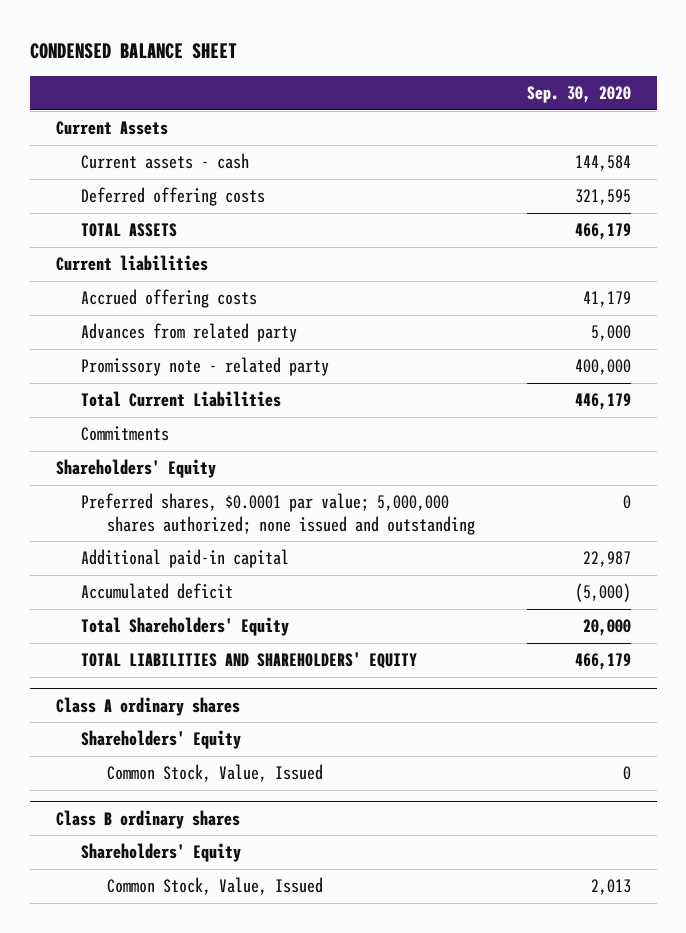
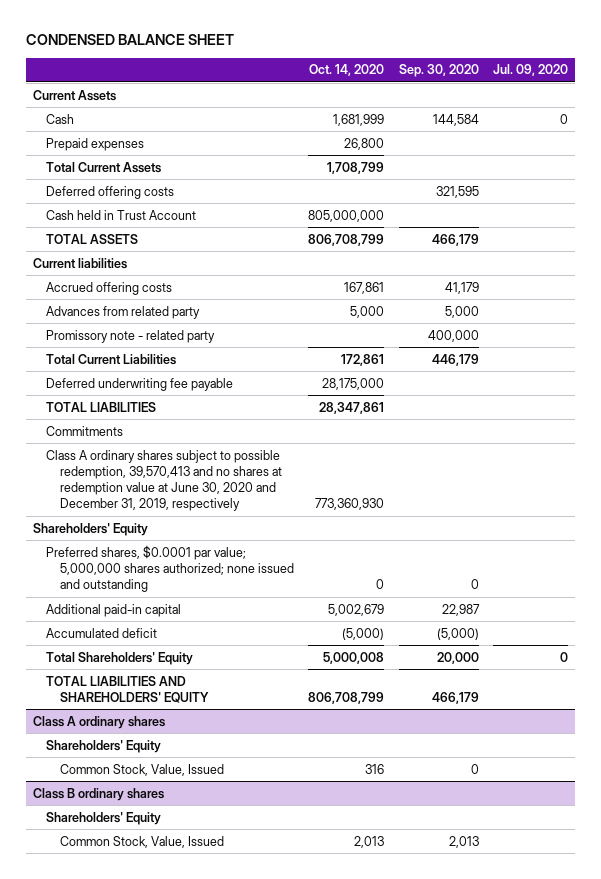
- | Sep. 30, 2020
+ | Oct. 14, 2020 | Sep. 30, 2020 | Jul. 09, 2020
- Current assets - cash | 144,584
+ Cash | 1,681,999 | 144,584 | 0
+ Prepaid expenses | 26,800 | |
+ Total Current Assets | 1,708,799 | |
+ Cash held in Trust Account | 805,000,000 | |
+ Deferred underwriting fee payable | 28,175,000 | |
+ TOTAL LIABILITIES | 28,347,861 | |
+ Class A ordinary shares subject to possible redemption, 39,570,413 and no shares at redemption value at June 30, 2020 and December 31, 2019, respectively | 773,360,930 | |

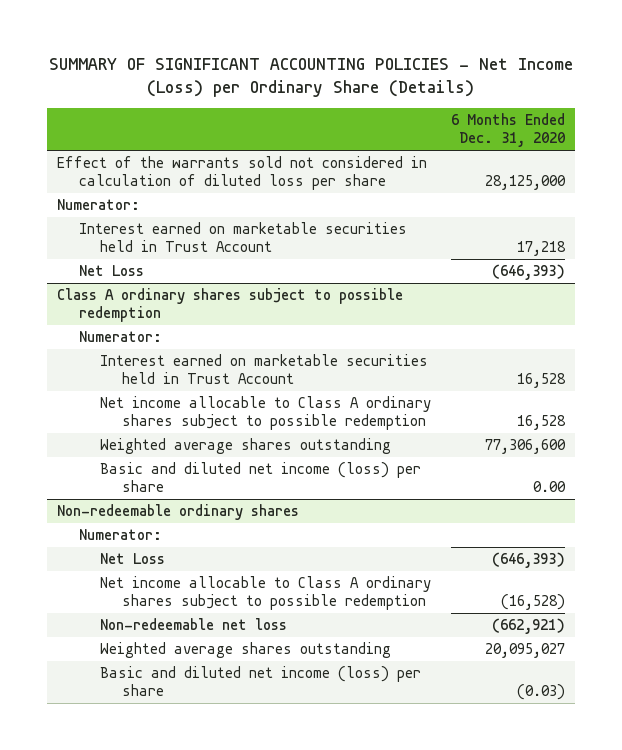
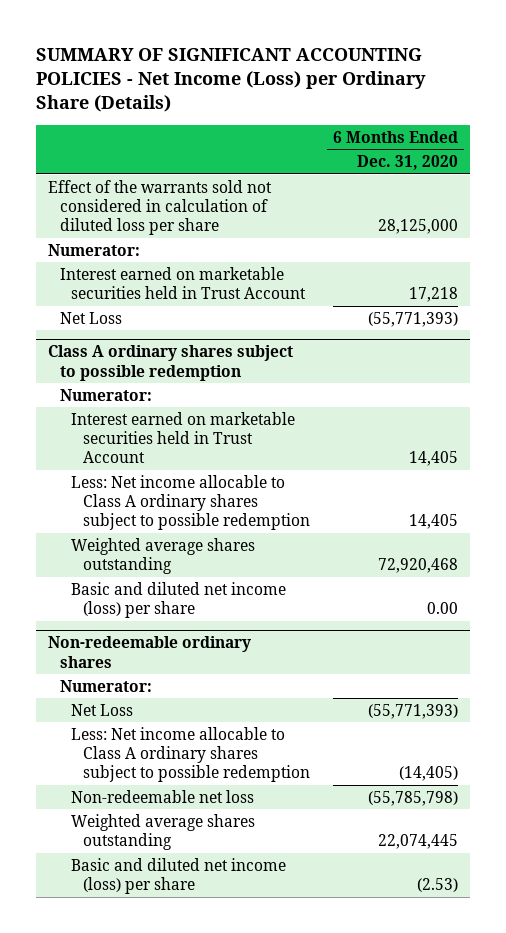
- Net Loss | (646,393)
+ Net Loss | (55,771,393)
@ Class A ordinary shares subject to possible redemption
- Interest earned on marketable securities held in Trust Account | 16,528
- Net income allocable to Class A ordinary shares subject to possible redemption | 16,528
- Weighted average shares outstanding | 77,306,600
+ Interest earned on marketable securities held in Trust Account | 14,405
+ Less: Net income allocable to Class A ordinary shares subject to possible redemption | 14,405
+ Weighted average shares outstanding | 72,920,468
@ Non-redeemable ordinary shares
- Net Loss | (646,393)
- Net income allocable to Class A ordinary shares subject to possible redemption | (16,528)
- Non-redeemable net loss | (662,921)
- Weighted average shares outstanding | 20,095,027
- Basic and diluted net income (loss) per share | (0.03)
+ Net Loss | (55,771,393)
+ Less: Net income allocable to Class A ordinary shares subject to possible redemption | (14,405)
+ Non-redeemable net loss | (55,785,798)
+ Weighted average shares outstanding | 22,074,445
+ Basic and diluted net income (loss) per share | (2.53)

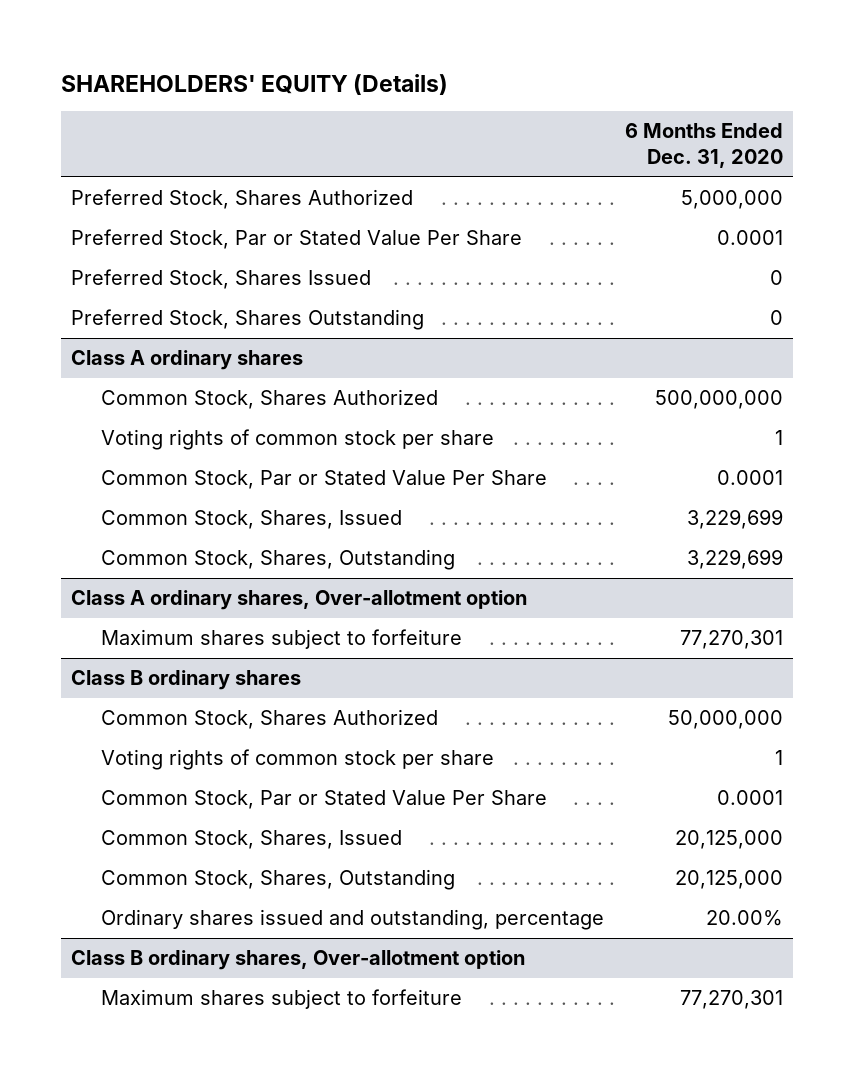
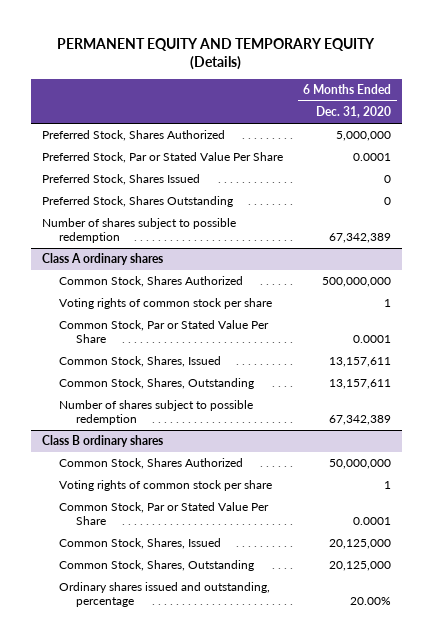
- SHAREHOLDERS' EQUITY (Details)
+ PERMANENT EQUITY AND TEMPORARY EQUITY (Details)
+ Number of shares subject to possible redemption | 67,342,389
@ Class A ordinary shares
- Common Stock, Shares, Issued | 3,229,699
- Common Stock, Shares, Outstanding | 3,229,699
- Class A ordinary shares, Over-allotment option
- Maximum shares subject to forfeiture | 77,270,301
@ Class A ordinary shares
+ Common Stock, Shares, Issued | 13,157,611
+ Common Stock, Shares, Outstanding | 13,157,611
+ Number of shares subject to possible redemption | 67,342,389
- Class B ordinary shares, Over-allotment option
- Maximum shares subject to forfeiture | 77,270,301

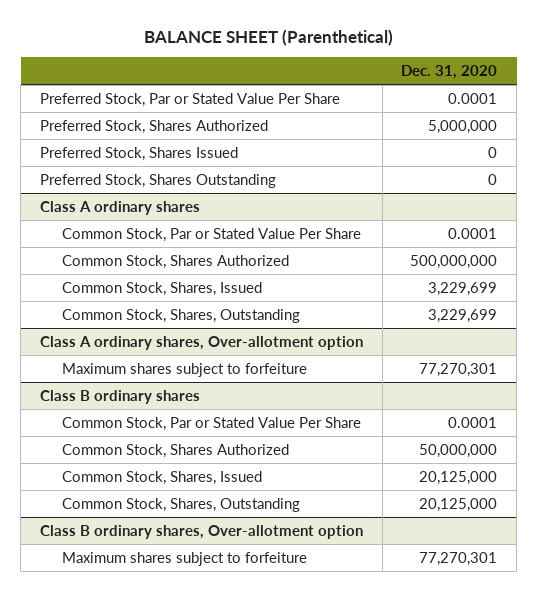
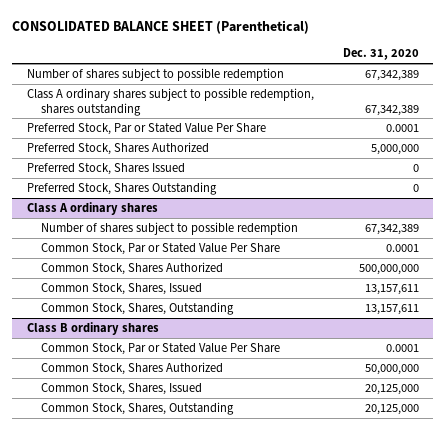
- BALANCE SHEET (Parenthetical)
+ CONSOLIDATED BALANCE SHEET (Parenthetical)
+ Number of shares subject to possible redemption | 67,342,389
+ Class A ordinary shares subject to possible redemption, shares outstanding | 67,342,389
@ Class A ordinary shares
+ Number of shares subject to possible redemption | 67,342,389
- Common Stock, Shares, Issued | 3,229,699
- Common Stock, Shares, Outstanding | 3,229,699
- Class A ordinary shares, Over-allotment option
- Maximum shares subject to forfeiture | 77,270,301
@ Class A ordinary shares
+ Common Stock, Shares, Issued | 13,157,611
+ Common Stock, Shares, Outstanding | 13,157,611
- Class B ordinary shares, Over-allotment option
- Maximum shares subject to forfeiture | 77,270,301

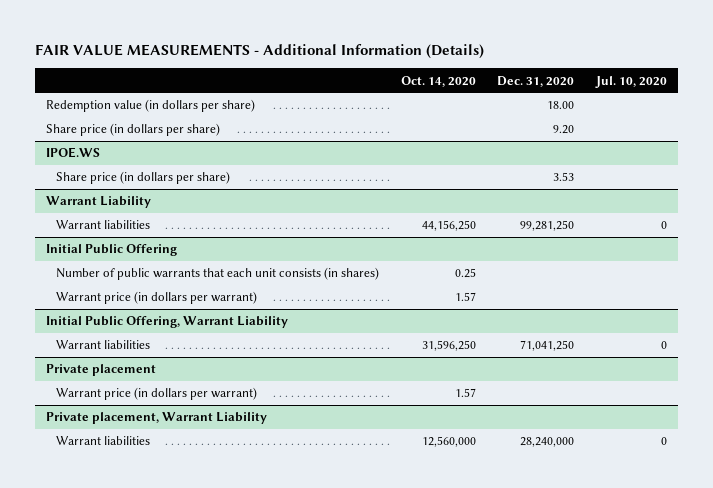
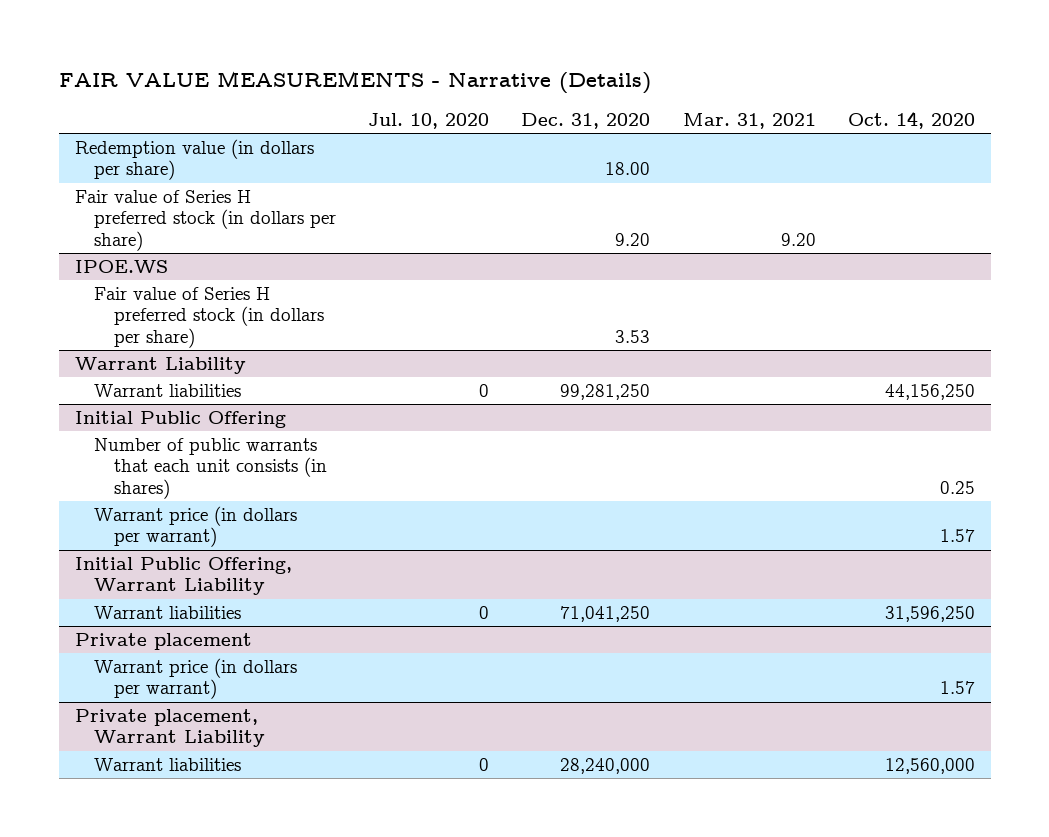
- FAIR VALUE MEASUREMENTS - Additional Information (Details)
+ FAIR VALUE MEASUREMENTS - Narrative (Details)
- | Oct. 14, 2020 | Dec. 31, 2020 | Jul. 10, 2020
+ | Jul. 10, 2020 | Dec. 31, 2020 | Mar. 31, 2021 | Oct. 14, 2020
- Share price (in dollars per share) | | 9.20 |
+ Fair value of Series H preferred stock (in dollars per share) | | 9.20 | 9.20 |
@ IPOE.WS
- Share price (in dollars per share) | | 3.53 |
+ Fair value of Series H preferred stock (in dollars per share) | | 3.53 | |

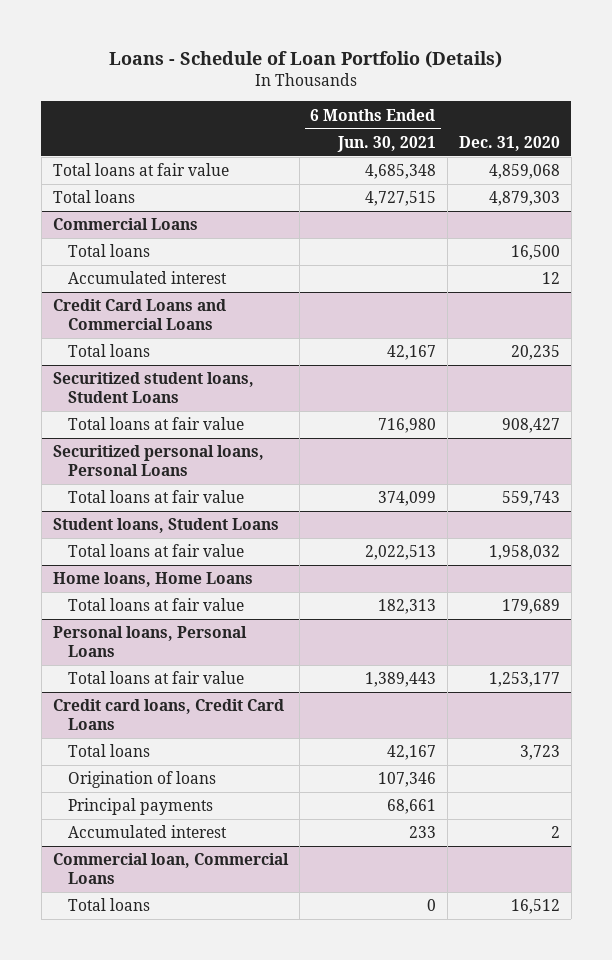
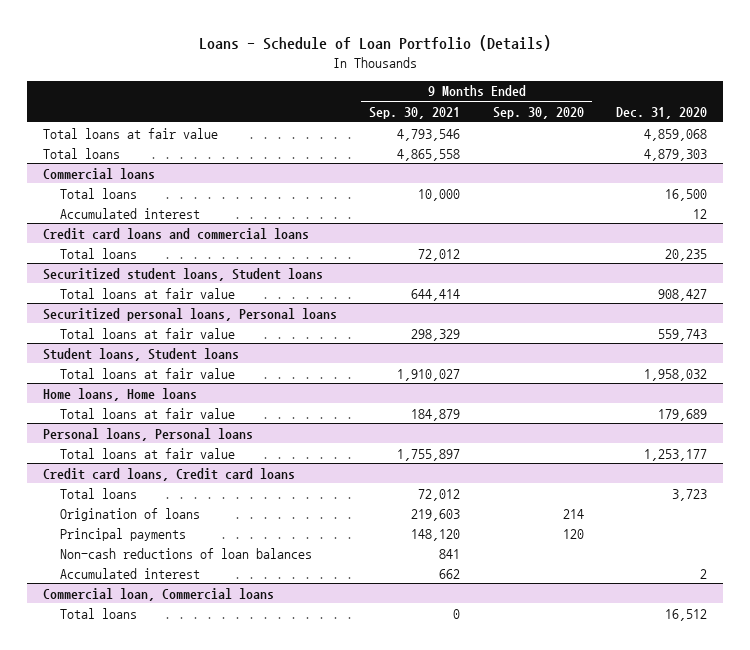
- | 6 Months Ended Jun. 30, 2021 | Dec. 31, 2020
+ | 9 Months Ended Sep. 30, 2021 | 9 Months Ended Sep. 30, 2020 | Dec. 31, 2020
- Commercial Loans
+ Commercial loans
- Credit Card Loans and Commercial Loans
+ Credit card loans and commercial loans
- Securitized student loans, Student Loans
+ Securitized student loans, Student loans
- Securitized personal loans, Personal Loans
+ Securitized personal loans, Personal loans
- Student loans, Student Loans
+ Student loans, Student loans
- Home loans, Home Loans
+ Home loans, Home loans
- Personal loans, Personal Loans
+ Personal loans, Personal loans
- Credit card loans, Credit Card Loans
+ Credit card loans, Credit card loans
+ Non-cash reductions of loan balances | 841 | |
- Commercial loan, Commercial Loans
+ Commercial loan, Commercial loans

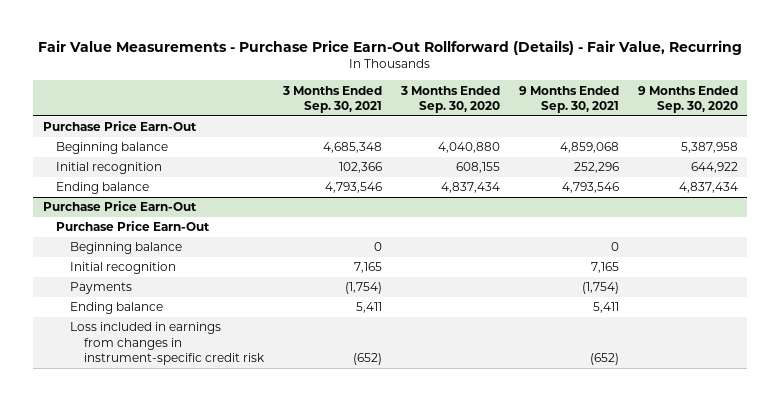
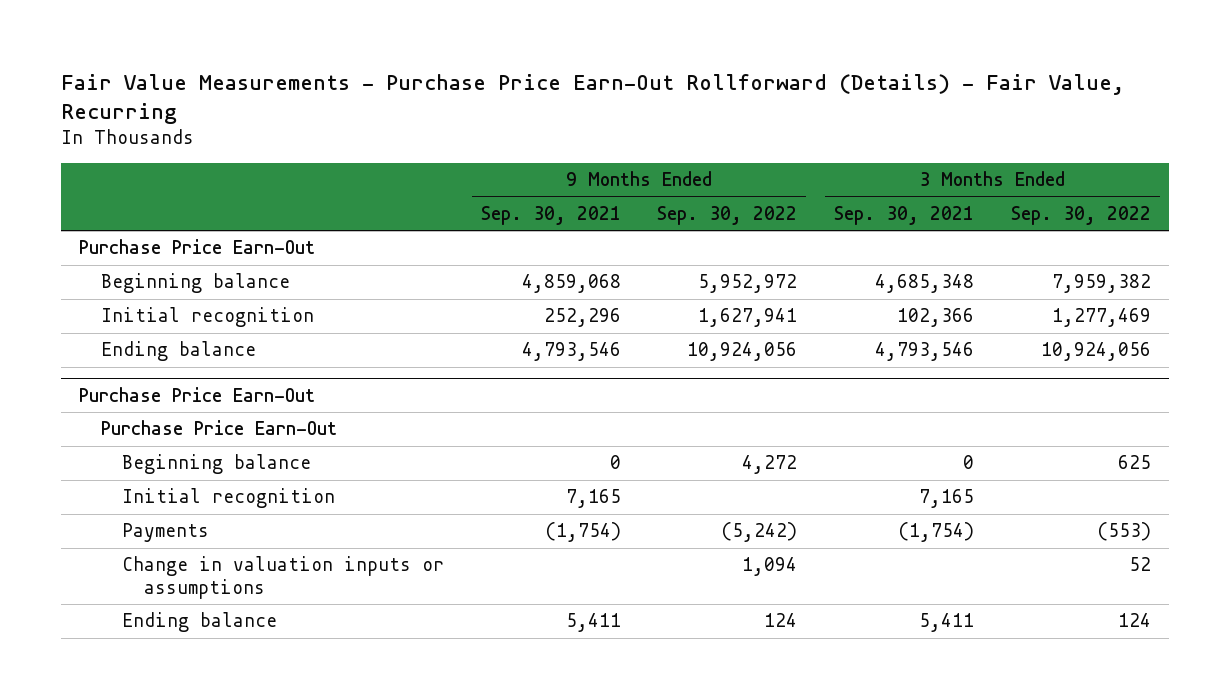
- | 3 Months Ended Sep. 30, 2021 | 3 Months Ended Sep. 30, 2020 | 9 Months Ended Sep. 30, 2021 | 9 Months Ended Sep. 30, 2020
+ | 9 Months Ended Sep. 30, 2021 | 9 Months Ended Sep. 30, 2022 | 3 Months Ended Sep. 30, 2021 | 3 Months Ended Sep. 30, 2022
@ Purchase Price Earn-Out
+ Change in valuation inputs or assumptions | | 1,094 | | 52
- Loss included in earnings from changes in instrument-specific credit risk | (652) | | (652) |

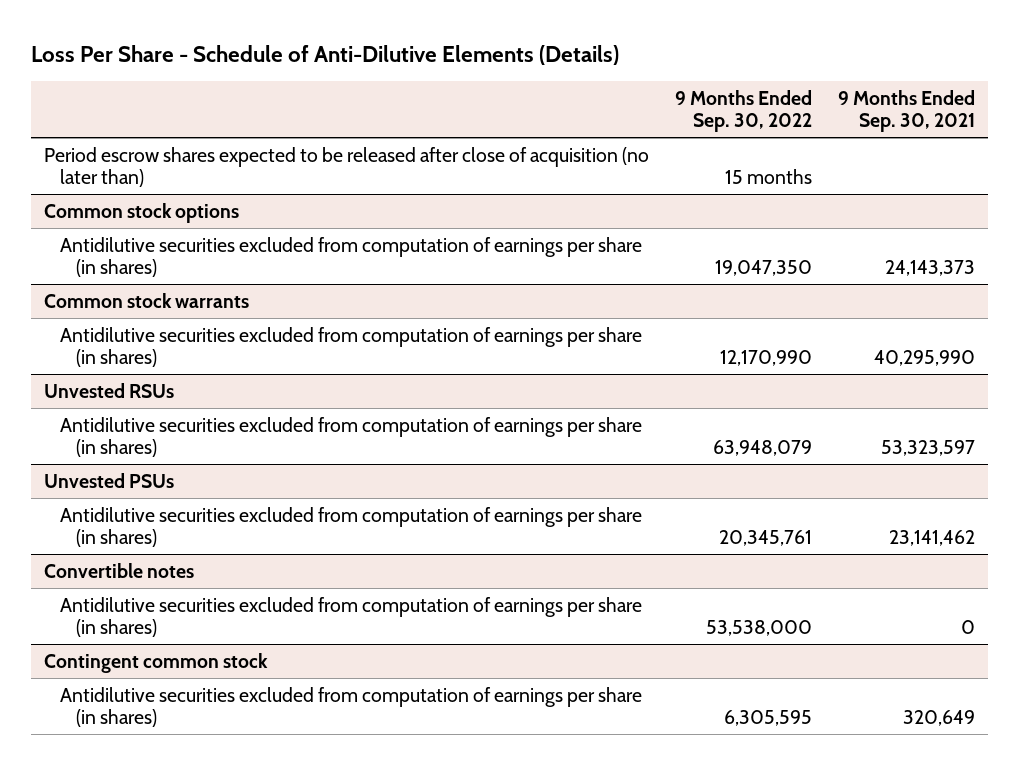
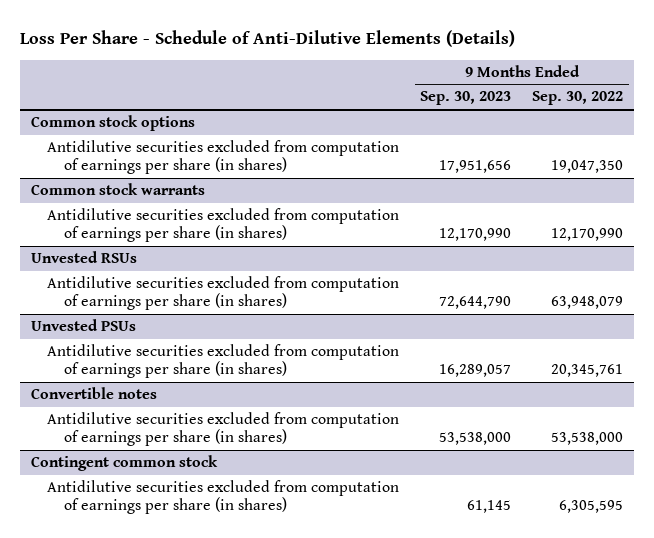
- | 9 Months Ended Sep. 30, 2022 | 9 Months Ended Sep. 30, 2021
+ | 9 Months Ended Sep. 30, 2023 | 9 Months Ended Sep. 30, 2022
- Period escrow shares expected to be released after close of acquisition (no later than) | 15 months |

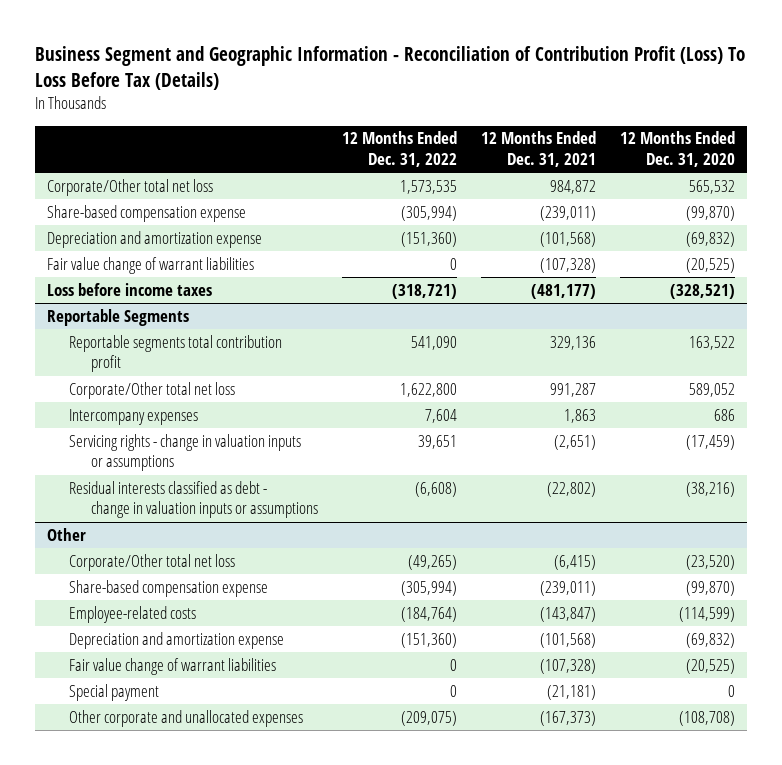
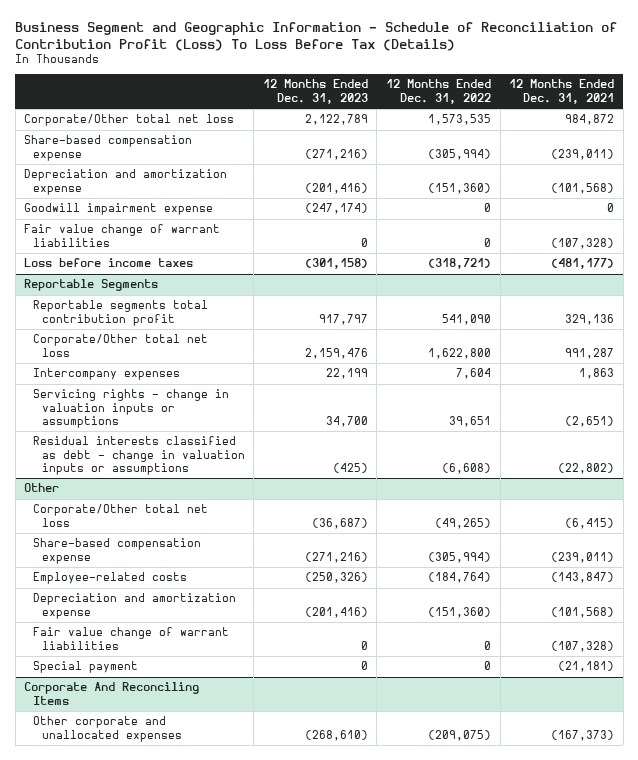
- Business Segment and Geographic Information - Reconciliation of Contribution Profit (Loss) To Loss Before Tax (Details)
+ Business Segment and Geographic Information - Schedule of Reconciliation of Contribution Profit (Loss) To Loss Before Tax (Details)
- | 12 Months Ended Dec. 31, 2022 | 12 Months Ended Dec. 31, 2021 | 12 Months Ended Dec. 31, 2020
+ | 12 Months Ended Dec. 31, 2023 | 12 Months Ended Dec. 31, 2022 | 12 Months Ended Dec. 31, 2021
+ Goodwill impairment expense | (247,174) | 0 | 0
+ Corporate And Reconciling Items

